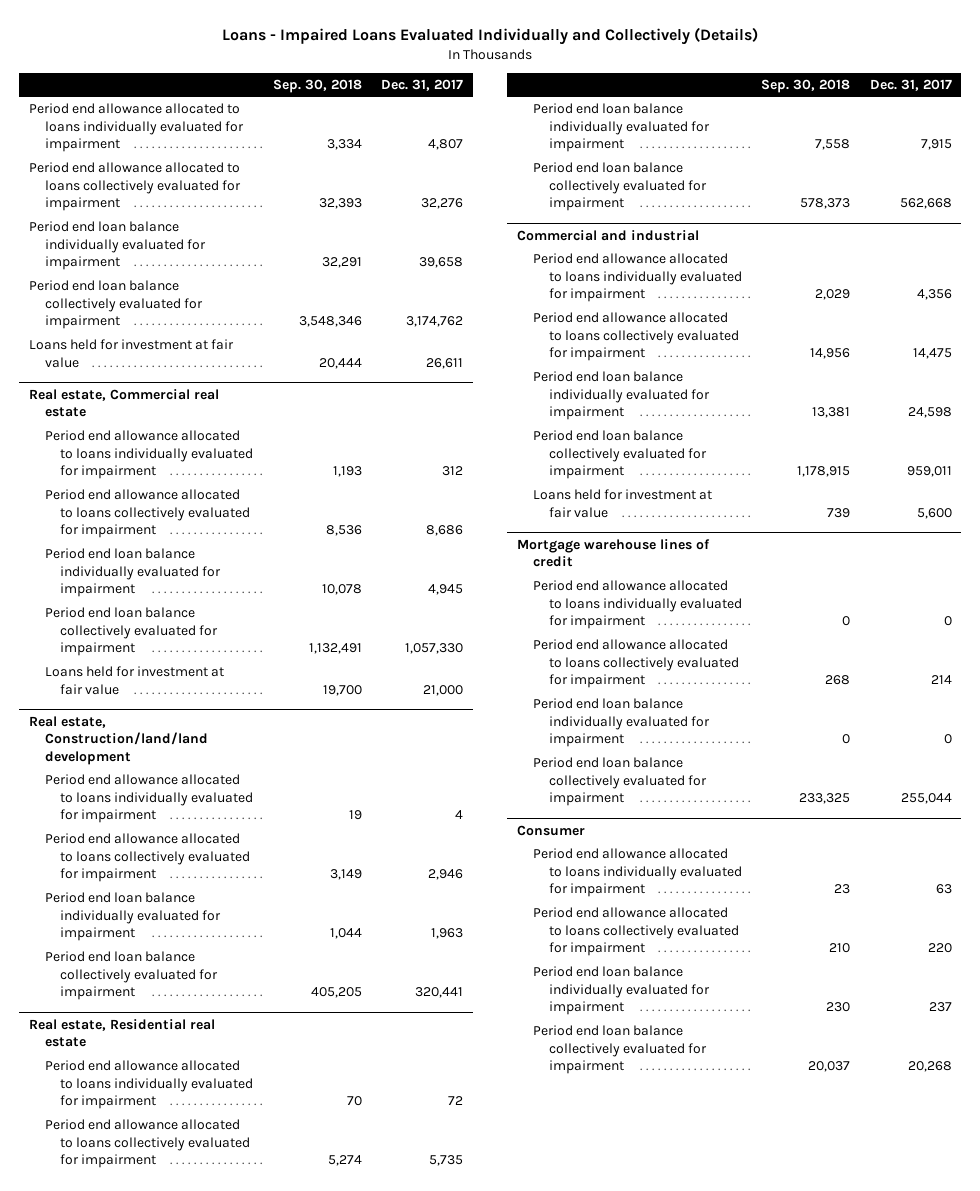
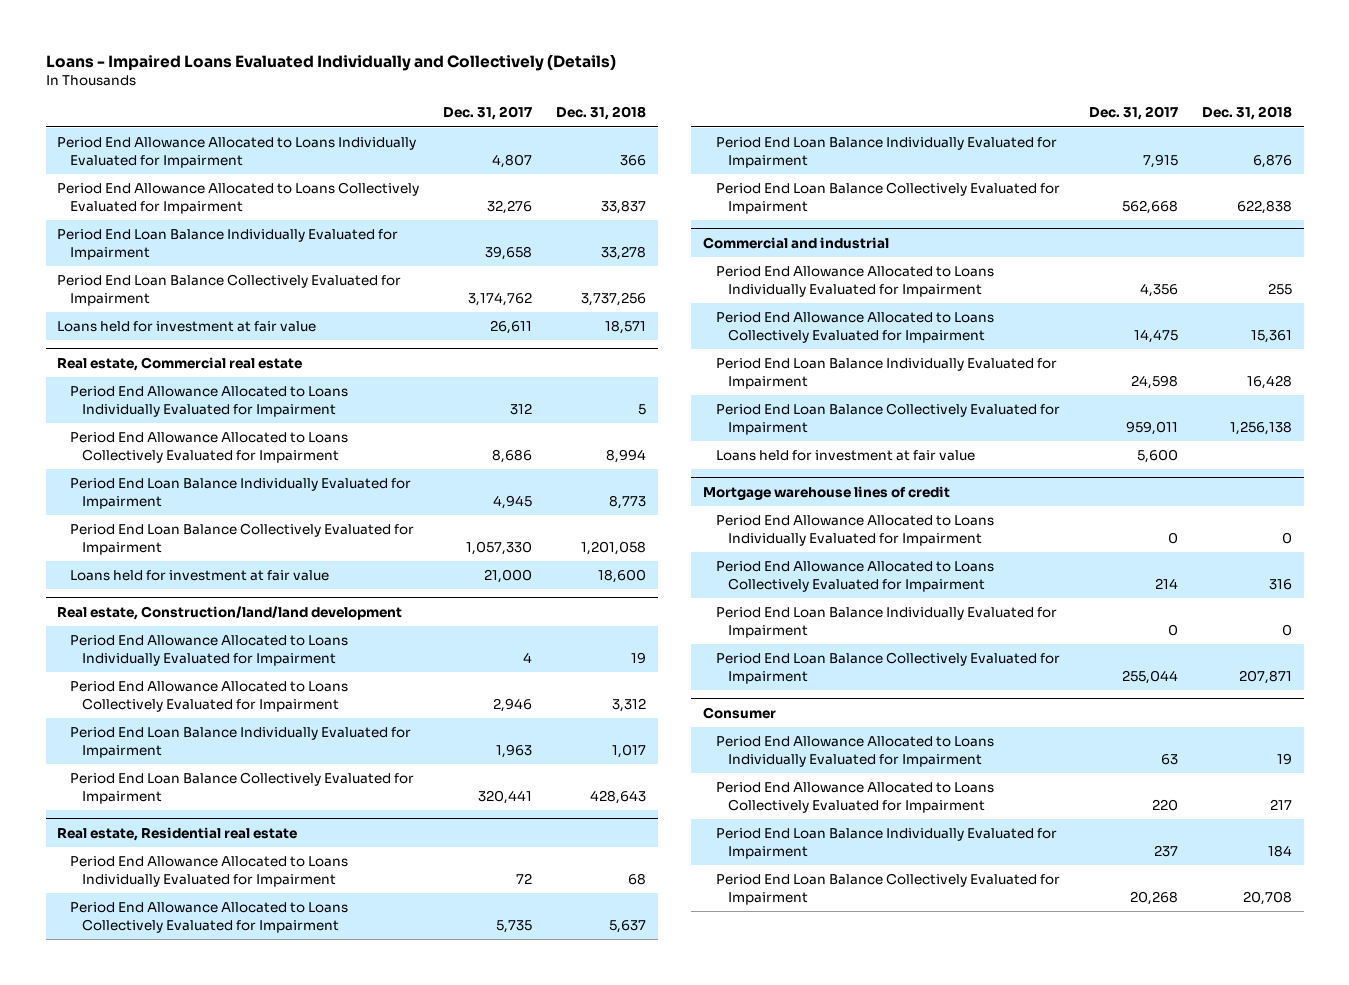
- | Sep. 30, 2018 | Dec. 31, 2017
+ | Dec. 31, 2017 | Dec. 31, 2018
- Period end allowance allocated to loans individually evaluated for impairment | 3,334 | 4,807
- Period end allowance allocated to loans collectively evaluated for impairment | 32,393 | 32,276
- Period end loan balance individually evaluated for impairment | 32,291 | 39,658
- Period end loan balance collectively evaluated for impairment | 3,548,346 | 3,174,762
+ Period End Allowance Allocated to Loans Individually Evaluated for Impairment | 4,807 | 366
+ Period End Allowance Allocated to Loans Collectively Evaluated for Impairment | 32,276 | 33,837
+ Period End Loan Balance Individually Evaluated for Impairment | 39,658 | 33,278
+ Period End Loan Balance Collectively Evaluated for Impairment | 3,174,762 | 3,737,256
@ Real estate, Commercial real estate
- Period end allowance allocated to loans individually evaluated for impairment | 1,193 | 312
- Period end allowance allocated to loans collectively evaluated for impairment | 8,536 | 8,686
- Period end loan balance individually evaluated for impairment | 10,078 | 4,945
- Period end loan balance collectively evaluated for impairment | 1,132,491 | 1,057,330
+ Period End Allowance Allocated to Loans Individually Evaluated for Impairment | 312 | 5
+ Period End Allowance Allocated to Loans Collectively Evaluated for Impairment | 8,686 | 8,994
+ Period End Loan Balance Individually Evaluated for Impairment | 4,945 | 8,773
+ Period End Loan Balance Collectively Evaluated for Impairment | 1,057,330 | 1,201,058
@ Real estate, Construction/land/land development
- Period end allowance allocated to loans individually evaluated for impairment | 19 | 4
- Period end allowance allocated to loans collectively evaluated for impairment | 3,149 | 2,946
- Period end loan balance individually evaluated for impairment | 1,044 | 1,963
- Period end loan balance collectively evaluated for impairment | 405,205 | 320,441
+ Period End Allowance Allocated to Loans Individually Evaluated for Impairment | 4 | 19
+ Period End Allowance Allocated to Loans Collectively Evaluated for Impairment | 2,946 | 3,312
+ Period End Loan Balance Individually Evaluated for Impairment | 1,963 | 1,017
+ Period End Loan Balance Collectively Evaluated for Impairment | 320,441 | 428,643
@ Real estate, Residential real estate
- Period end allowance allocated to loans individually evaluated for impairment | 70 | 72
- Period end allowance allocated to loans collectively evaluated for impairment | 5,274 | 5,735
- Period end loan balance individually evaluated for impairment | 7,558 | 7,915
- Period end loan balance collectively evaluated for impairment | 578,373 | 562,668
+ Period End Allowance Allocated to Loans Individually Evaluated for Impairment | 72 | 68
+ Period End Allowance Allocated to Loans Collectively Evaluated for Impairment | 5,735 | 5,637
+ Period End Loan Balance Individually Evaluated for Impairment | 7,915 | 6,876
+ Period End Loan Balance Collectively Evaluated for Impairment | 562,668 | 622,838
@ Commercial and industrial
- Period end allowance allocated to loans individually evaluated for impairment | 2,029 | 4,356
- Period end allowance allocated to loans collectively evaluated for impairment | 14,956 | 14,475
- Period end loan balance individually evaluated for impairment | 13,381 | 24,598
- Period end loan balance collectively evaluated for impairment | 1,178,915 | 959,011
+ Period End Allowance Allocated to Loans Individually Evaluated for Impairment | 4,356 | 255
+ Period End Allowance Allocated to Loans Collectively Evaluated for Impairment | 14,475 | 15,361
+ Period End Loan Balance Individually Evaluated for Impairment | 24,598 | 16,428
+ Period End Loan Balance Collectively Evaluated for Impairment | 959,011 | 1,256,138
@ Mortgage warehouse lines of credit
- Period end allowance allocated to loans individually evaluated for impairment | 0 | 0
- Period end allowance allocated to loans collectively evaluated for impairment | 268 | 214
- Period end loan balance individually evaluated for impairment | 0 | 0
- Period end loan balance collectively evaluated for impairment | 233,325 | 255,044
+ Period End Allowance Allocated to Loans Individually Evaluated for Impairment | 0 | 0
+ Period End Allowance Allocated to Loans Collectively Evaluated for Impairment | 214 | 316
+ Period End Loan Balance Individually Evaluated for Impairment | 0 | 0
+ Period End Loan Balance Collectively Evaluated for Impairment | 255,044 | 207,871
@ Consumer
- Period end allowance allocated to loans individually evaluated for impairment | 23 | 63
- Period end allowance allocated to loans collectively evaluated for impairment | 210 | 220
- Period end loan balance individually evaluated for impairment | 230 | 237
- Period end loan balance collectively evaluated for impairment | 20,037 | 20,268
+ Period End Allowance Allocated to Loans Individually Evaluated for Impairment | 63 | 19
+ Period End Allowance Allocated to Loans Collectively Evaluated for Impairment | 220 | 217
+ Period End Loan Balance Individually Evaluated for Impairment | 237 | 184
+ Period End Loan Balance Collectively Evaluated for Impairment | 20,268 | 20,708

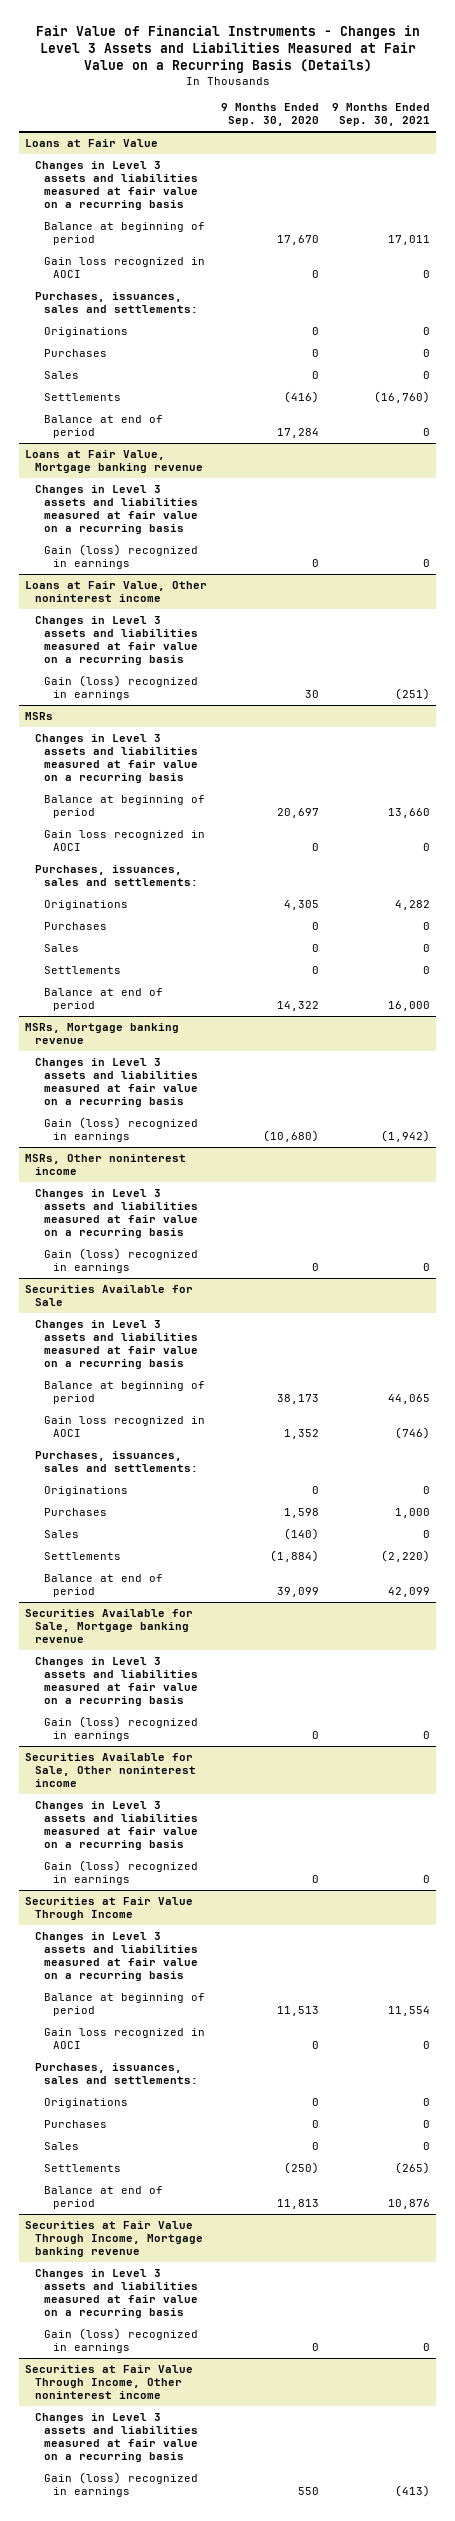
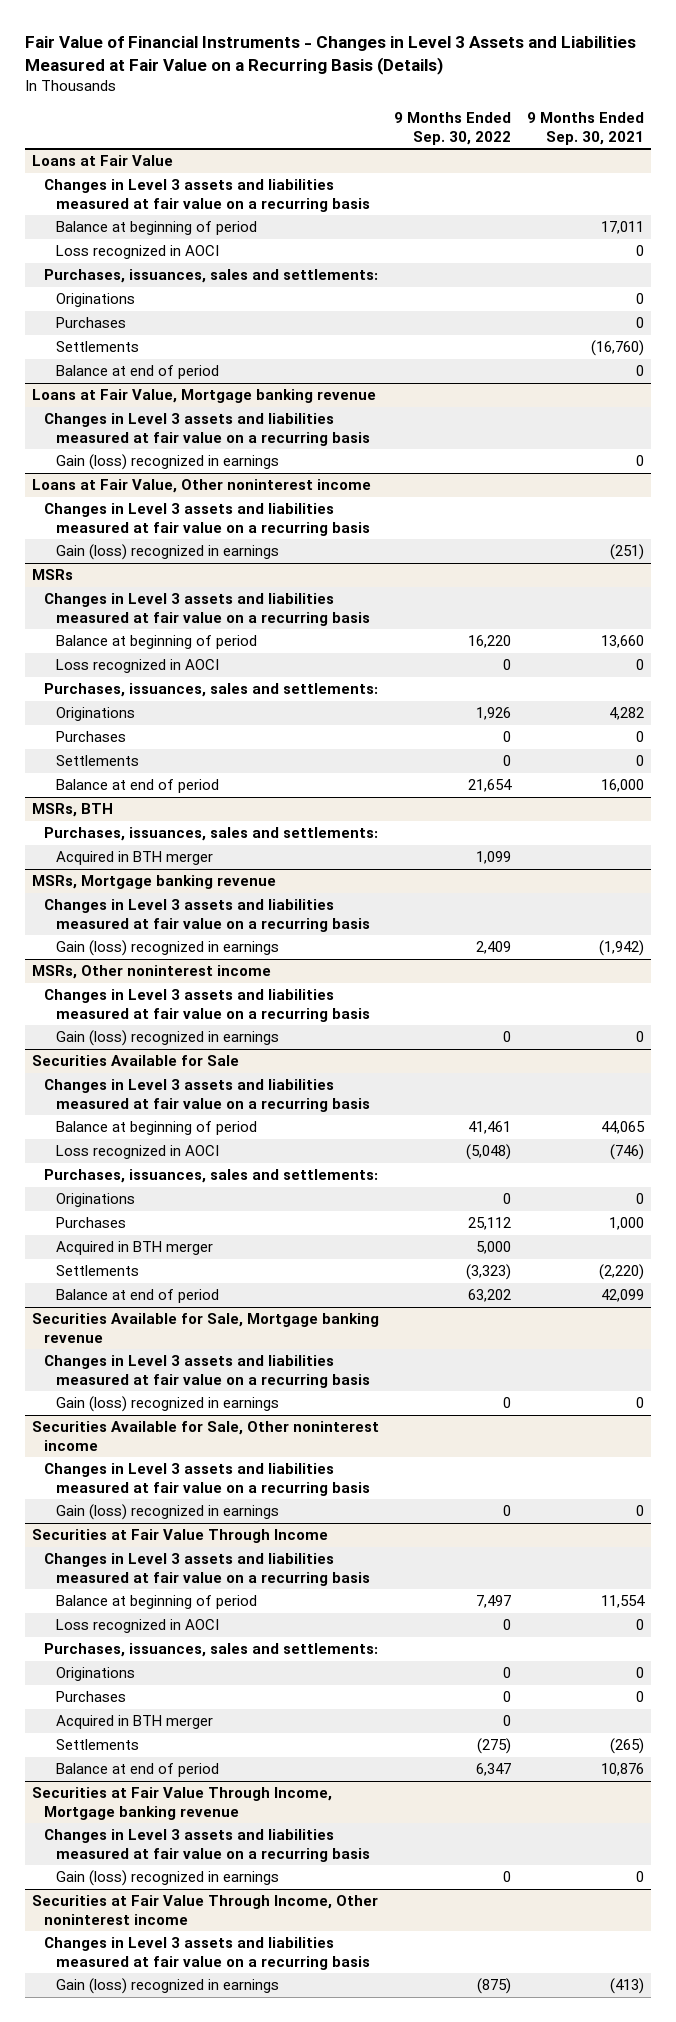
- | 9 Months Ended Sep. 30, 2020 | 9 Months Ended Sep. 30, 2021
+ | 9 Months Ended Sep. 30, 2022 | 9 Months Ended Sep. 30, 2021
@ Loans at Fair Value
- Gain loss recognized in AOCI | 0 | 0
+ Loss recognized in AOCI | | 0
- Sales | 0 | 0
@ MSRs
- Gain loss recognized in AOCI | 0 | 0
+ Loss recognized in AOCI | 0 | 0
- Sales | 0 | 0
+ MSRs, BTH
+ Purchases, issuances, sales and settlements:
+ Acquired in BTH merger | 1,099 |
@ Securities Available for Sale
- Gain loss recognized in AOCI | 1,352 | (746)
+ Loss recognized in AOCI | (5,048) | (746)
- Sales | (140) | 0
+ Acquired in BTH merger | 5,000 |
@ Securities at Fair Value Through Income
- Gain loss recognized in AOCI | 0 | 0
+ Loss recognized in AOCI | 0 | 0
- Sales | 0 | 0
+ Acquired in BTH merger | 0 |

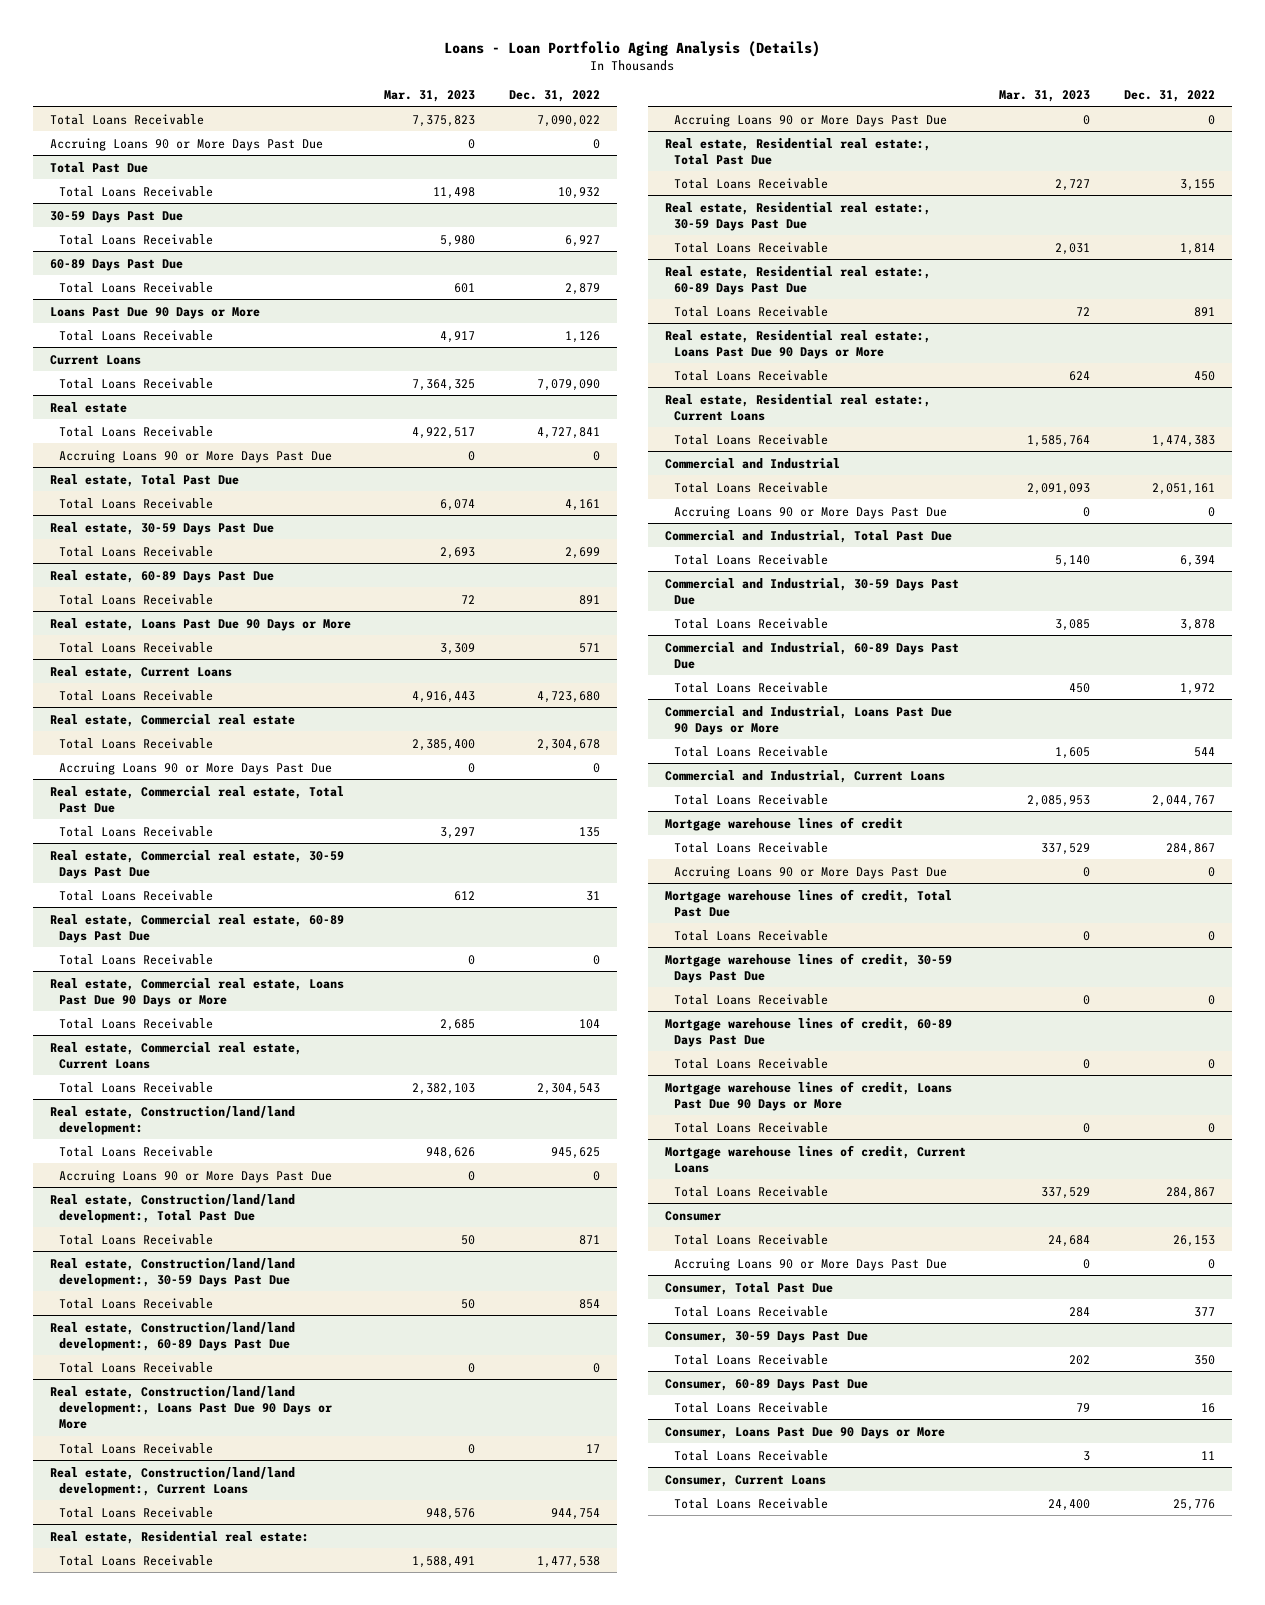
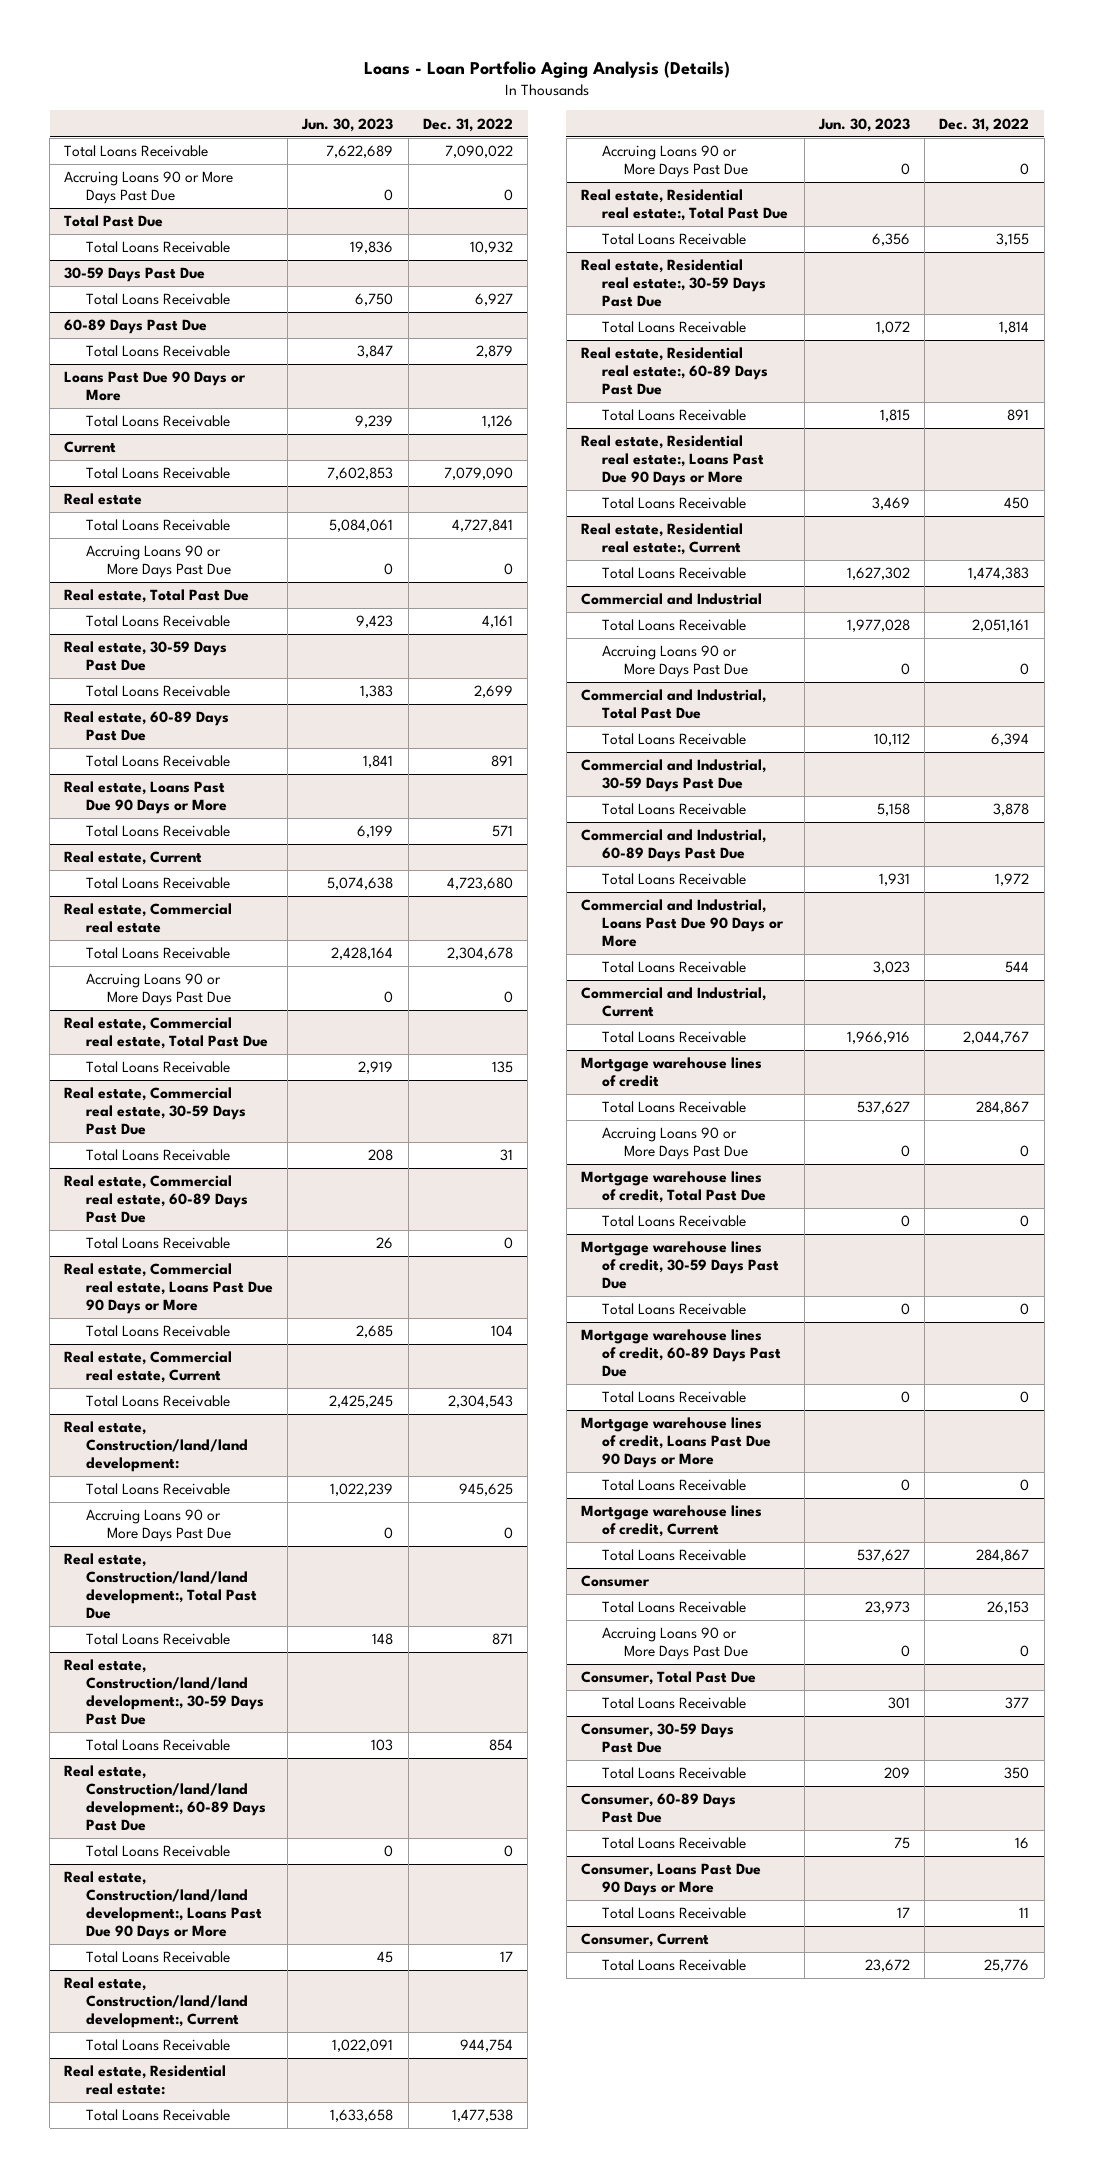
- | Mar. 31, 2023 | Dec. 31, 2022
+ | Jun. 30, 2023 | Dec. 31, 2022
- Current Loans
+ Current
- Real estate, Current Loans
+ Real estate, Current
- Real estate, Commercial real estate, Current Loans
+ Real estate, Commercial real estate, Current
- Real estate, Construction/land/land development:, Current Loans
+ Real estate, Construction/land/land development:, Current
- Real estate, Residential real estate:, Current Loans
+ Real estate, Residential real estate:, Current
- Commercial and Industrial, Current Loans
+ Commercial and Industrial, Current
- Mortgage warehouse lines of credit, Current Loans
+ Mortgage warehouse lines of credit, Current
- Consumer, Current Loans
+ Consumer, Current

